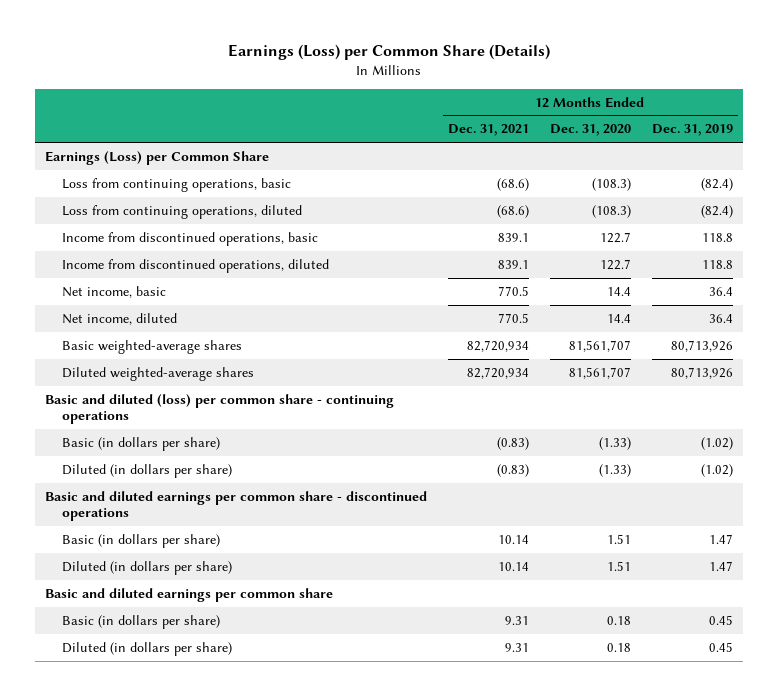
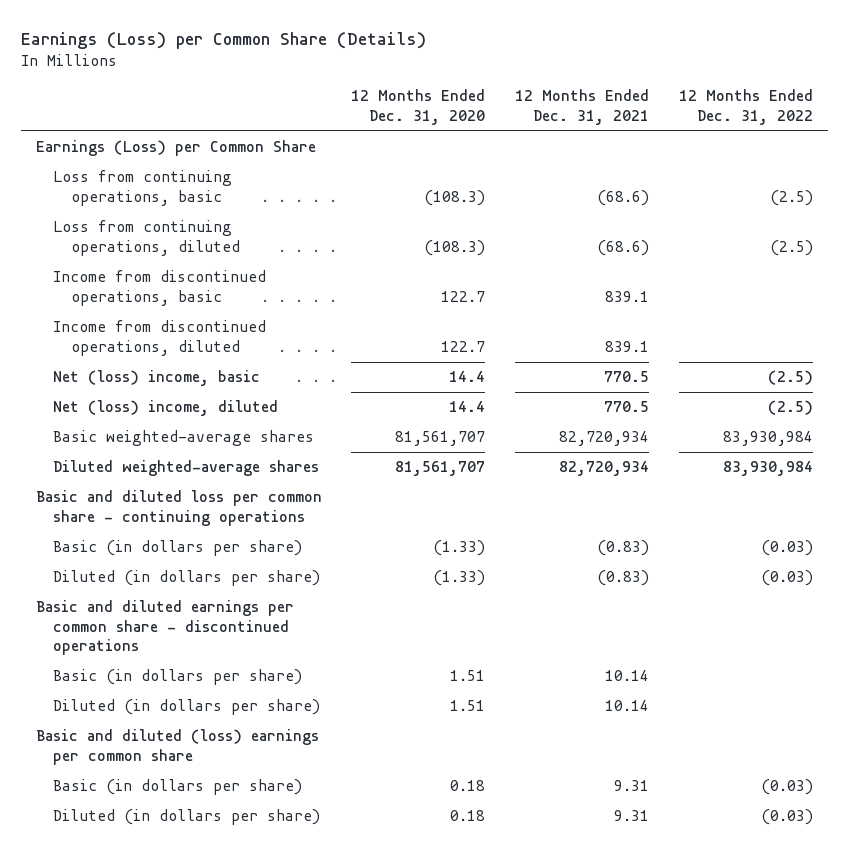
- | 12 Months Ended Dec. 31, 2021 | 12 Months Ended Dec. 31, 2020 | 12 Months Ended Dec. 31, 2019
+ | 12 Months Ended Dec. 31, 2020 | 12 Months Ended Dec. 31, 2021 | 12 Months Ended Dec. 31, 2022
- Net income, basic | 770.5 | 14.4 | 36.4
- Net income, diluted | 770.5 | 14.4 | 36.4
+ Net (loss) income, basic | 14.4 | 770.5 | (2.5)
+ Net (loss) income, diluted | 14.4 | 770.5 | (2.5)
- Basic and diluted (loss) per common share - continuing operations
+ Basic and diluted loss per common share - continuing operations
- Basic and diluted earnings per common share
+ Basic and diluted (loss) earnings per common share

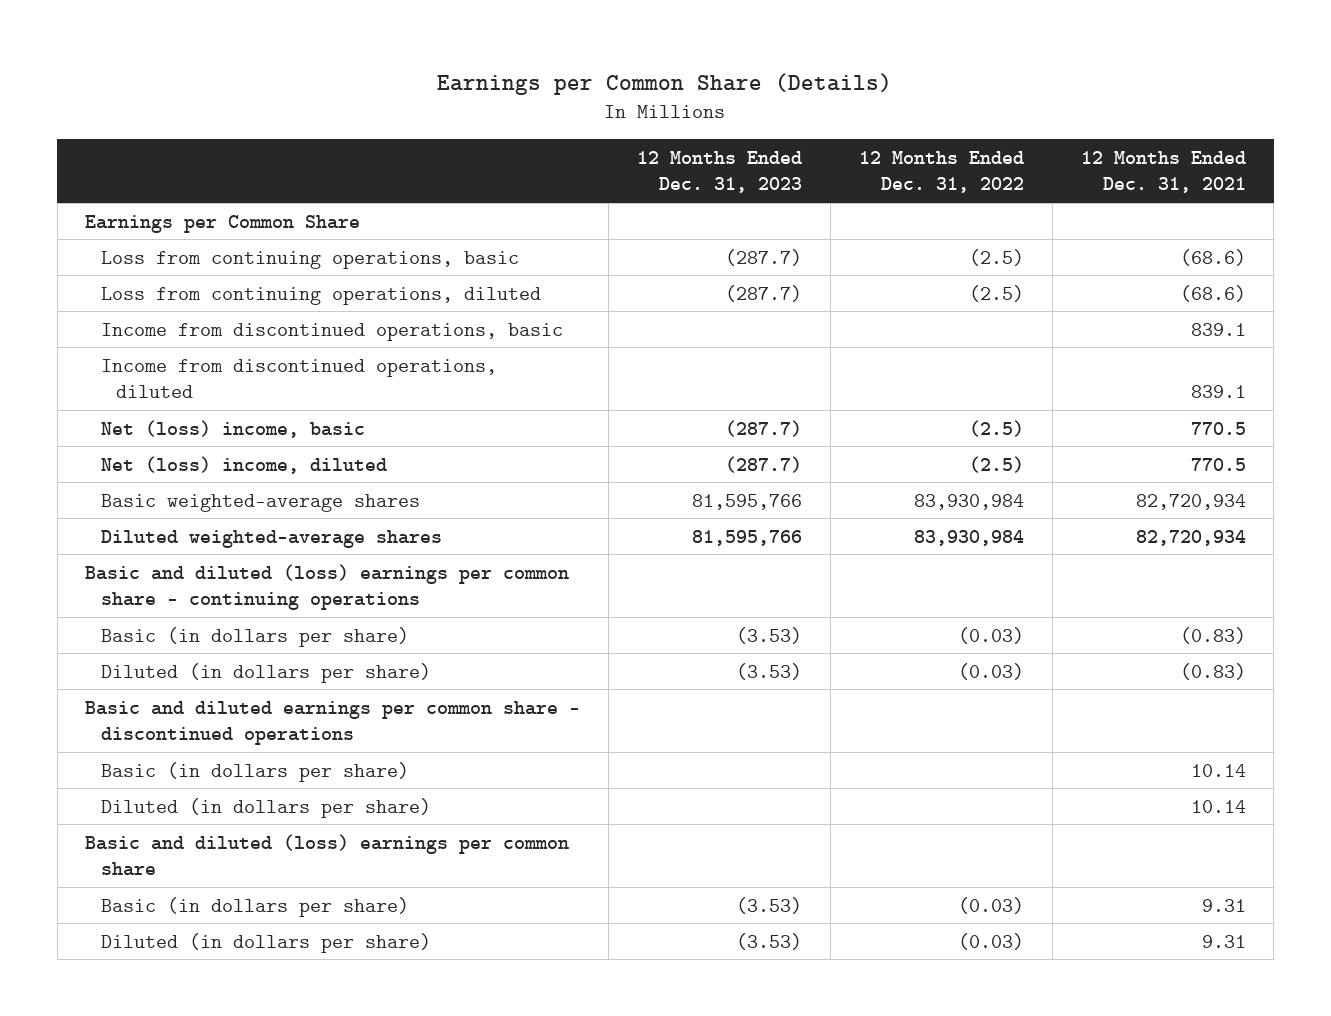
- Earnings (Loss) per Common Share (Details)
+ Earnings per Common Share (Details)
- | 12 Months Ended Dec. 31, 2020 | 12 Months Ended Dec. 31, 2021 | 12 Months Ended Dec. 31, 2022
+ | 12 Months Ended Dec. 31, 2023 | 12 Months Ended Dec. 31, 2022 | 12 Months Ended Dec. 31, 2021
- Earnings (Loss) per Common Share
+ Earnings per Common Share
- Basic and diluted loss per common share - continuing operations
+ Basic and diluted (loss) earnings per common share - continuing operations

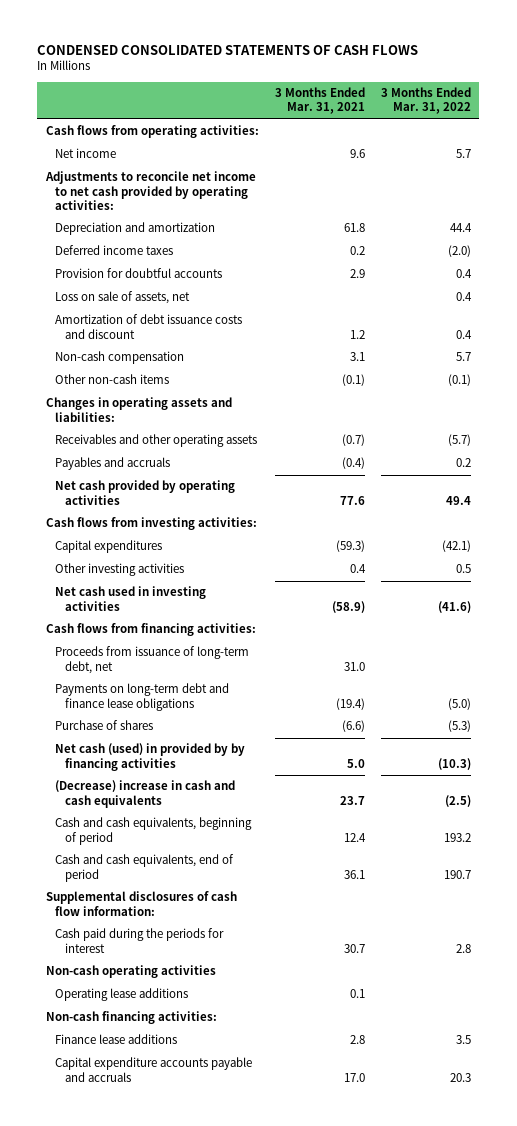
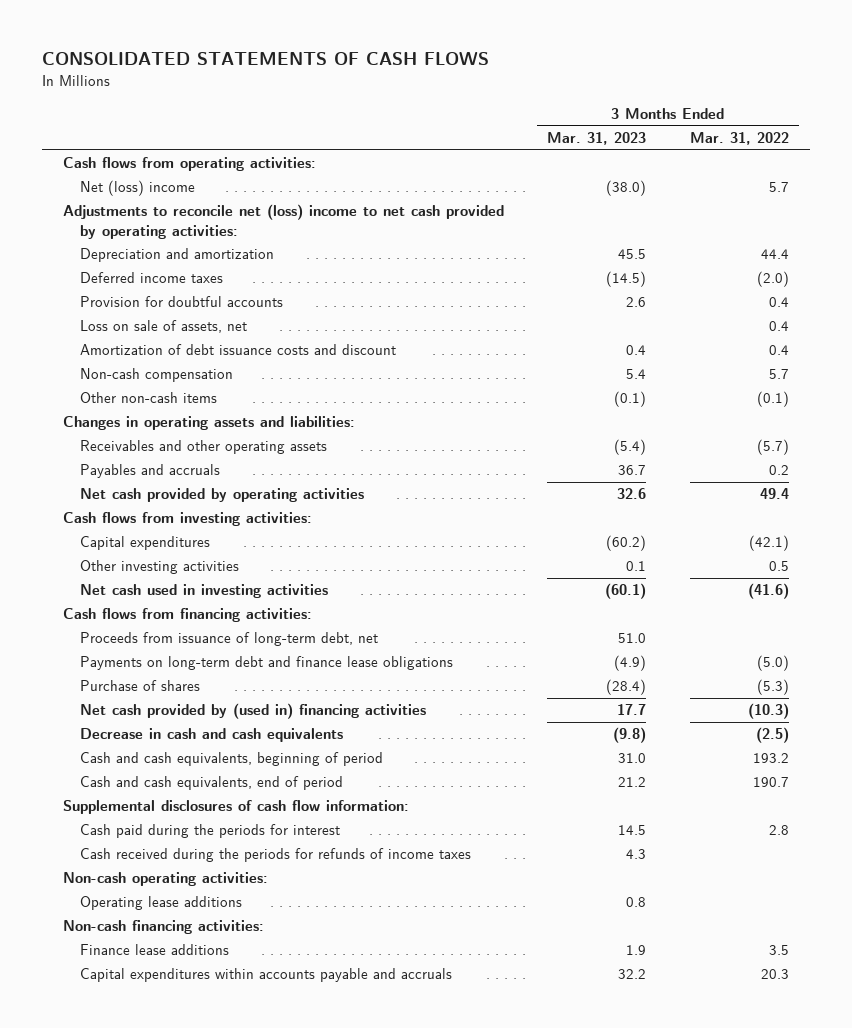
- CONDENSED CONSOLIDATED STATEMENTS OF CASH FLOWS
+ CONSOLIDATED STATEMENTS OF CASH FLOWS
- | 3 Months Ended Mar. 31, 2021 | 3 Months Ended Mar. 31, 2022
+ | 3 Months Ended Mar. 31, 2023 | 3 Months Ended Mar. 31, 2022
- Net income | 9.6 | 5.7
- Adjustments to reconcile net income to net cash provided by operating activities:
+ Net (loss) income | (38.0) | 5.7
+ Adjustments to reconcile net (loss) income to net cash provided by operating activities:
- Net cash (used) in provided by by financing activities | 5.0 | (10.3)
- (Decrease) increase in cash and cash equivalents | 23.7 | (2.5)
+ Net cash provided by (used in) financing activities | 17.7 | (10.3)
+ Decrease in cash and cash equivalents | (9.8) | (2.5)
- Non-cash operating activities
+ Cash received during the periods for refunds of income taxes | 4.3 |
+ Non-cash operating activities:
- Capital expenditure accounts payable and accruals | 17.0 | 20.3
+ Capital expenditures within accounts payable and accruals | 32.2 | 20.3

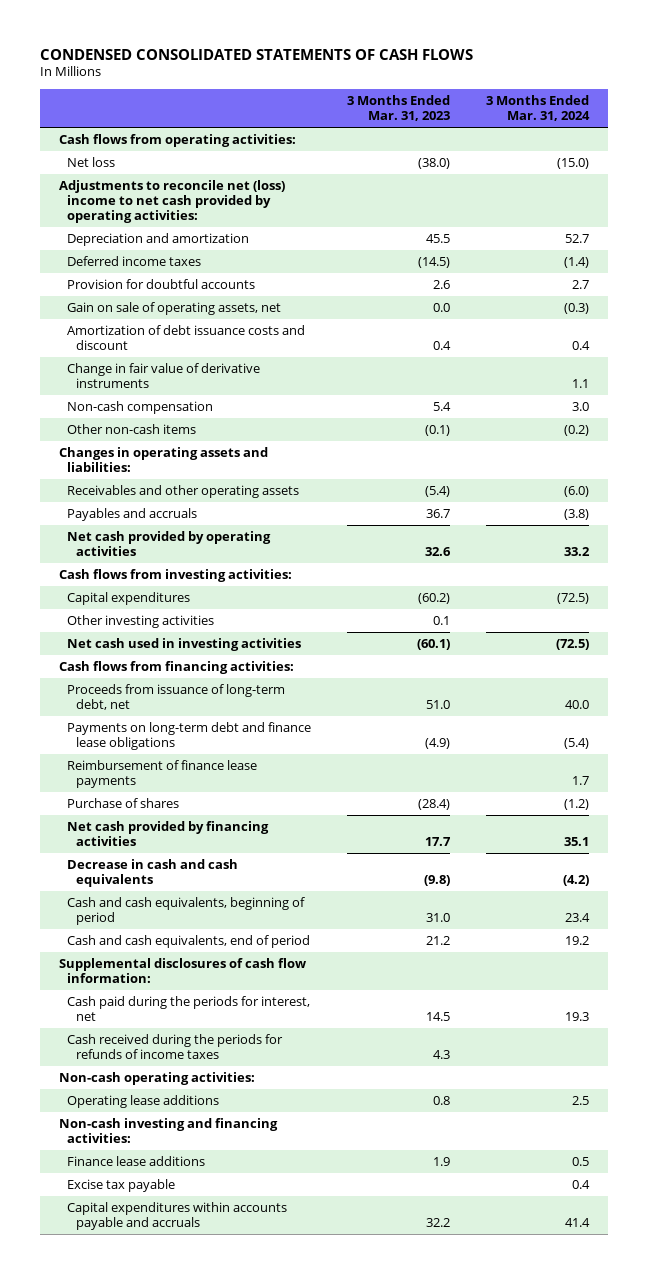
- CONSOLIDATED STATEMENTS OF CASH FLOWS
+ CONDENSED CONSOLIDATED STATEMENTS OF CASH FLOWS
- | 3 Months Ended Mar. 31, 2023 | 3 Months Ended Mar. 31, 2022
+ | 3 Months Ended Mar. 31, 2023 | 3 Months Ended Mar. 31, 2024
- Net (loss) income | (38.0) | 5.7
+ Net loss | (38.0) | (15.0)
- Loss on sale of assets, net | | 0.4
+ Gain on sale of operating assets, net | 0.0 | (0.3)
+ Change in fair value of derivative instruments | | 1.1
+ Reimbursement of finance lease payments | | 1.7
- Net cash provided by (used in) financing activities | 17.7 | (10.3)
+ Net cash provided by financing activities | 17.7 | 35.1
- Cash paid during the periods for interest | 14.5 | 2.8
+ Cash paid during the periods for interest, net | 14.5 | 19.3
- Non-cash financing activities:
+ Non-cash investing and financing activities:
+ Excise tax payable | | 0.4

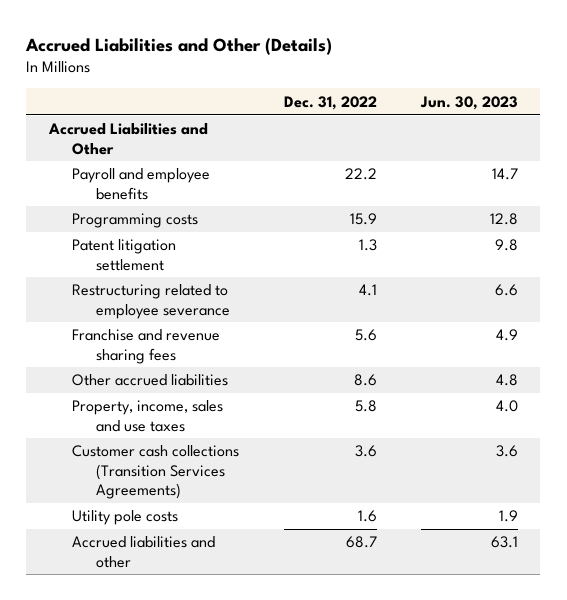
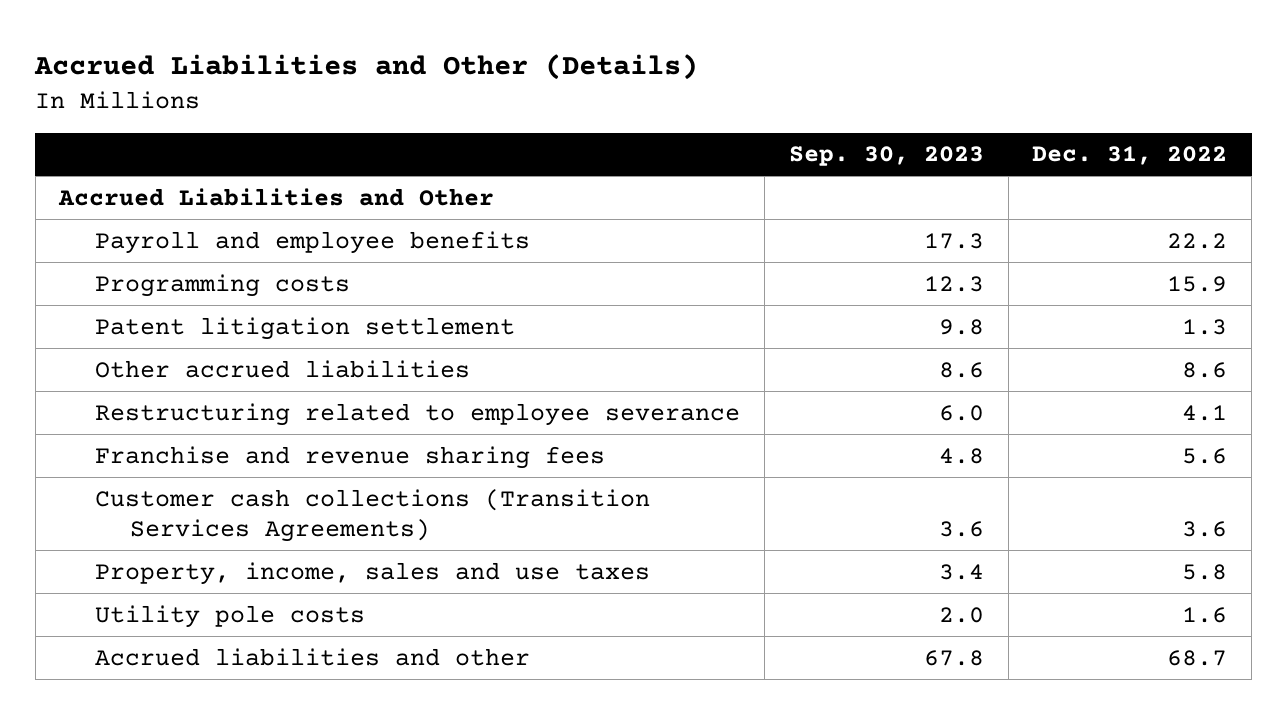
- | Dec. 31, 2022 | Jun. 30, 2023
+ | Sep. 30, 2023 | Dec. 31, 2022
moved up: Other accrued liabilities | 8.6 | 8.6
moved down: Property, income, sales and use taxes | 3.4 | 5.8

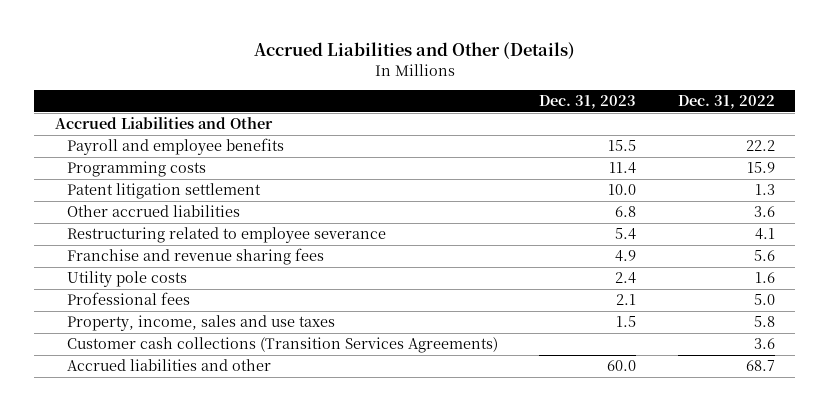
- | Sep. 30, 2023 | Dec. 31, 2022
+ | Dec. 31, 2023 | Dec. 31, 2022
- Other accrued liabilities | 8.6 | 8.6
+ Other accrued liabilities | 6.8 | 3.6
+ Professional fees | 2.1 | 5.0
moved down: Property, income, sales and use taxes | 1.5 | 5.8
moved down: Customer cash collections (Transition Services Agreements) | | 3.6

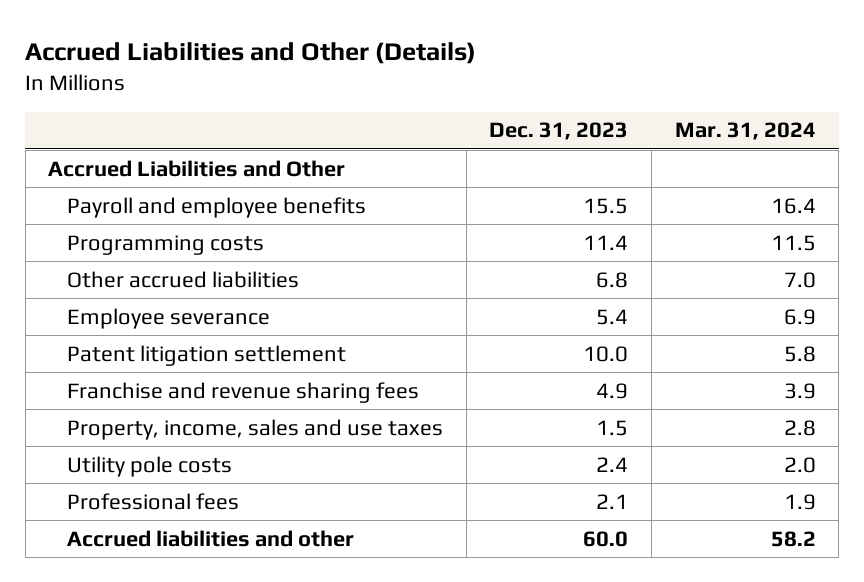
- | Dec. 31, 2023 | Dec. 31, 2022
+ | Dec. 31, 2023 | Mar. 31, 2024
- Restructuring related to employee severance | 5.4 | 4.1
+ Employee severance | 5.4 | 6.9
moved down: Patent litigation settlement | 10.0 | 5.8
moved up: Property, income, sales and use taxes | 1.5 | 2.8
- Customer cash collections (Transition Services Agreements) | | 3.6

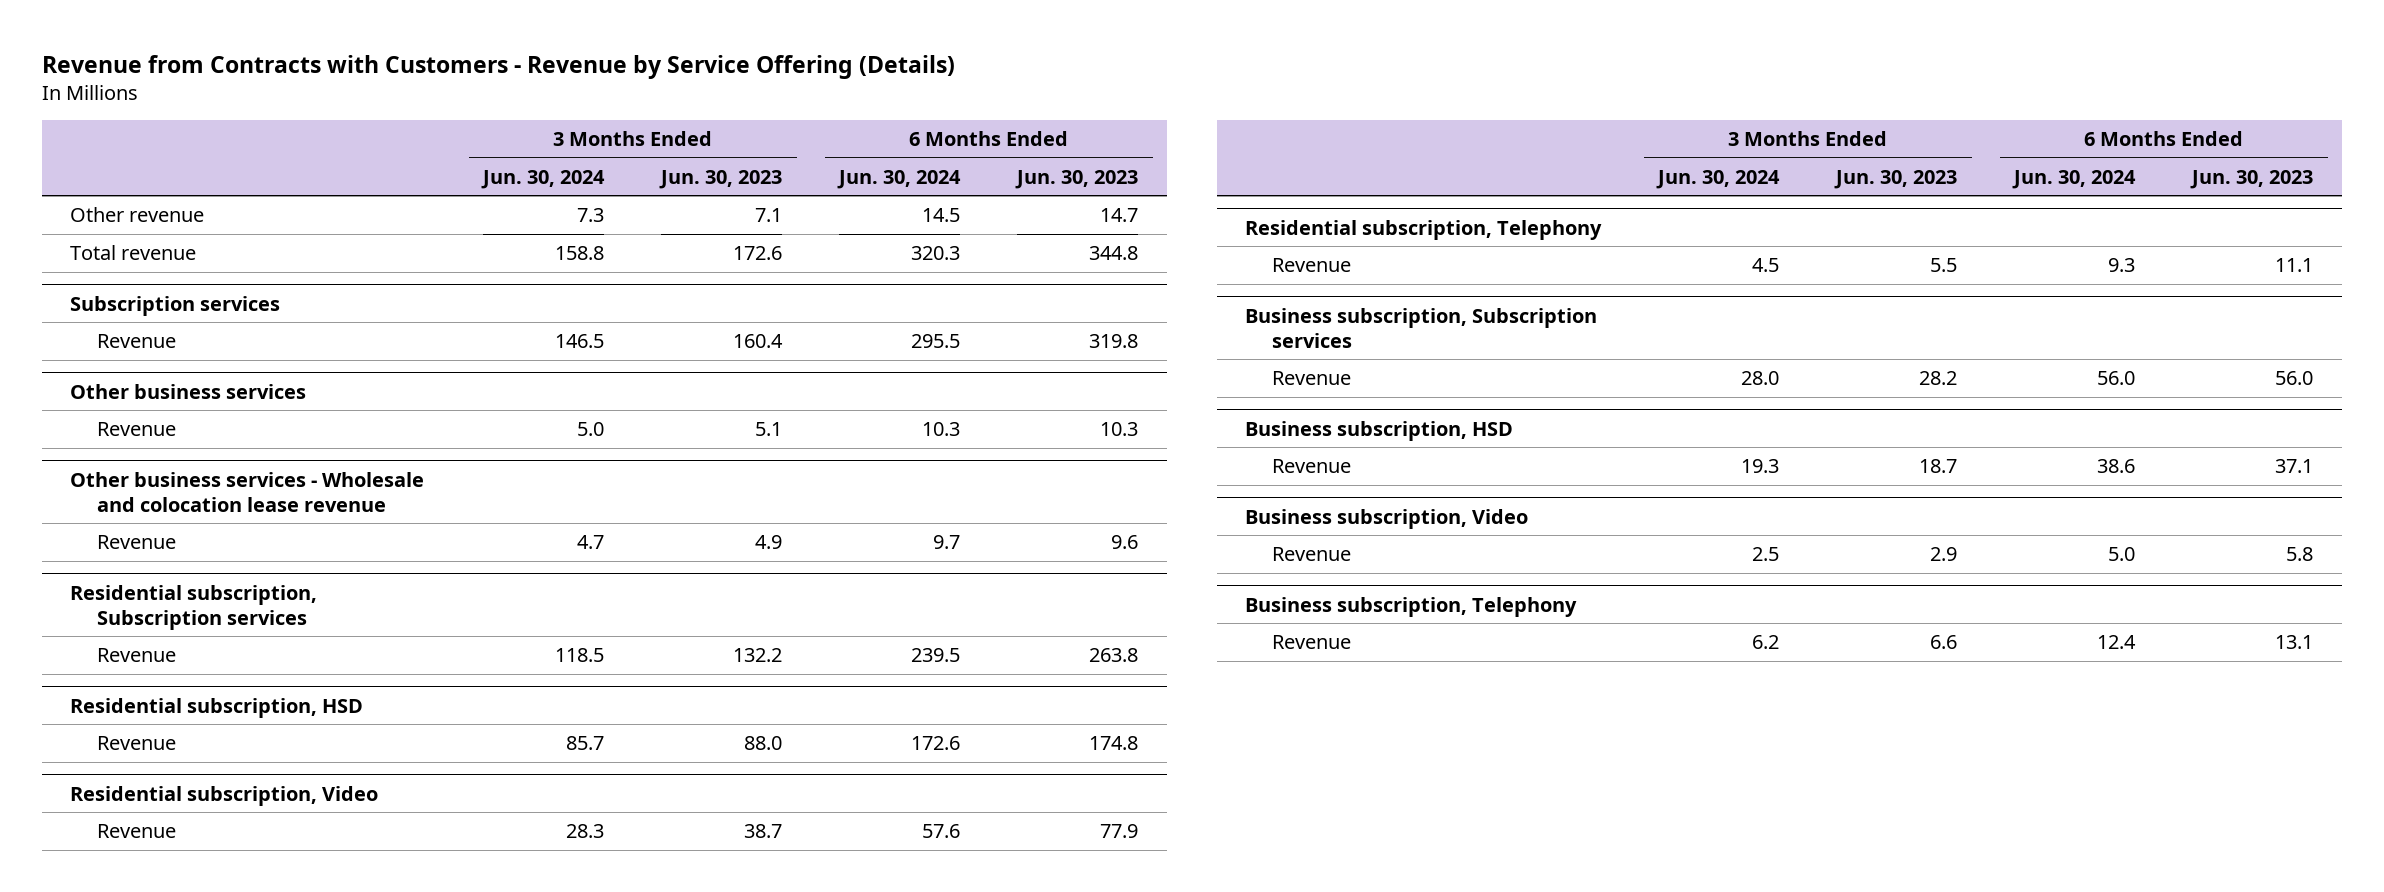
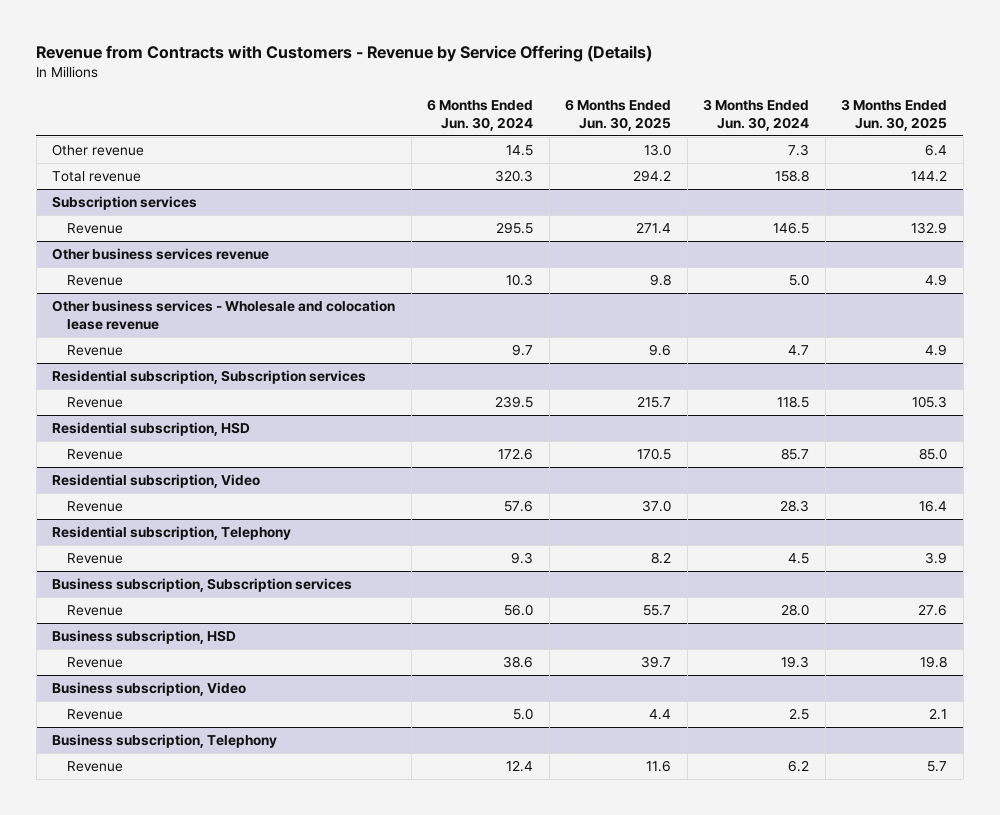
- | 3 Months Ended Jun. 30, 2024 | 3 Months Ended Jun. 30, 2023 | 6 Months Ended Jun. 30, 2024 | 6 Months Ended Jun. 30, 2023
+ | 6 Months Ended Jun. 30, 2024 | 6 Months Ended Jun. 30, 2025 | 3 Months Ended Jun. 30, 2024 | 3 Months Ended Jun. 30, 2025
- Other business services
+ Other business services revenue

